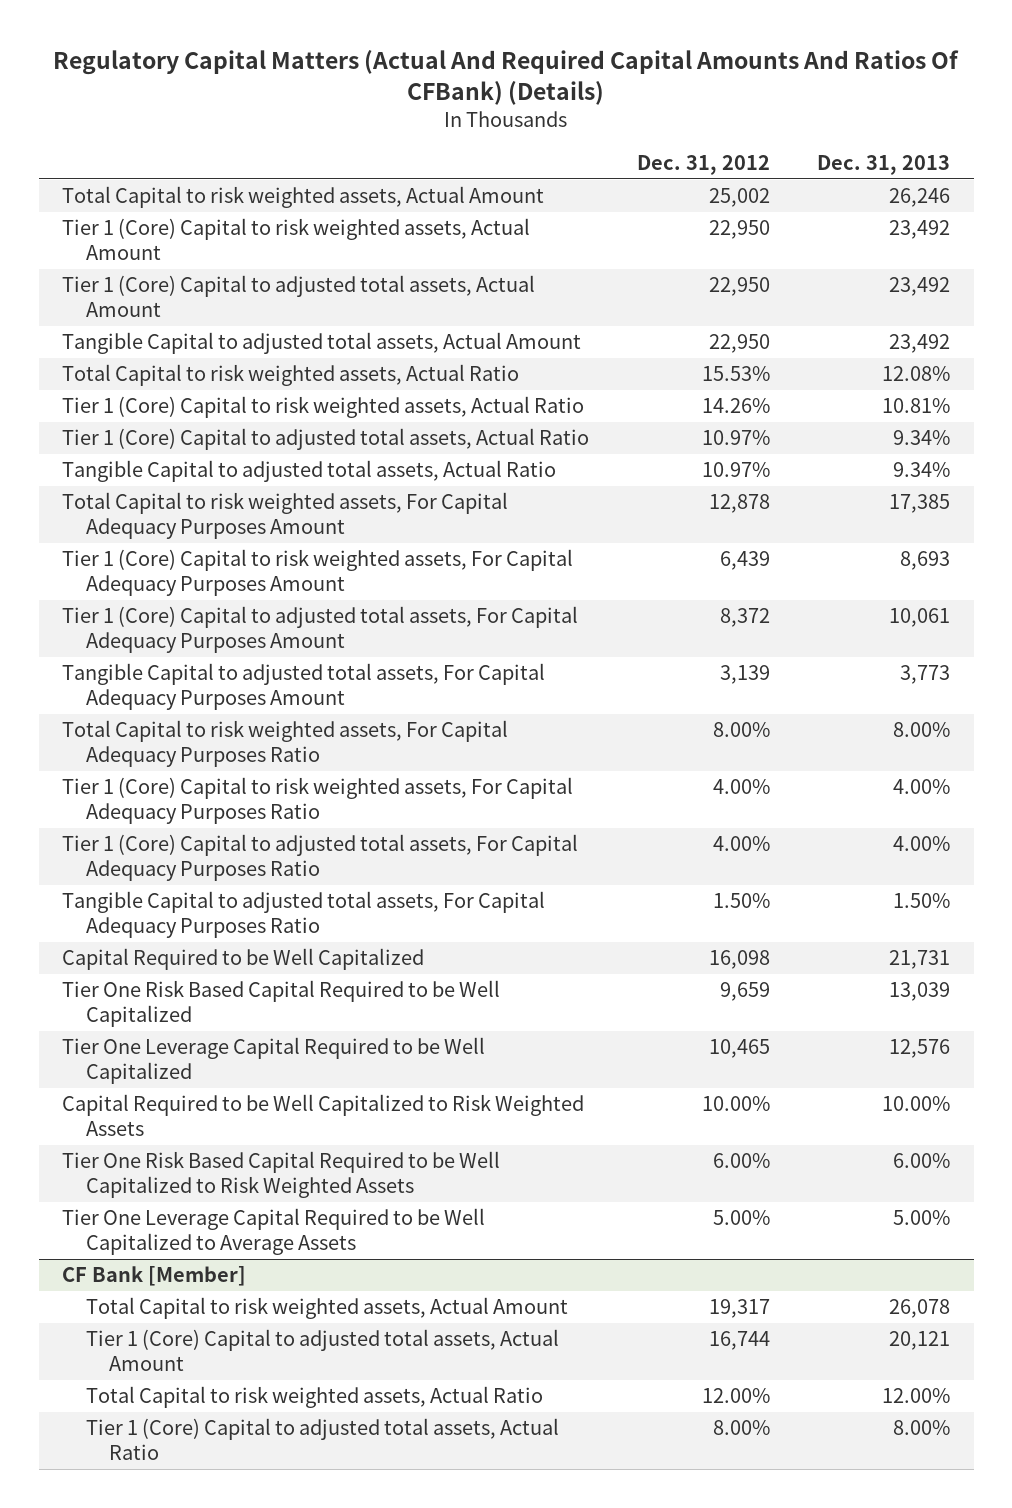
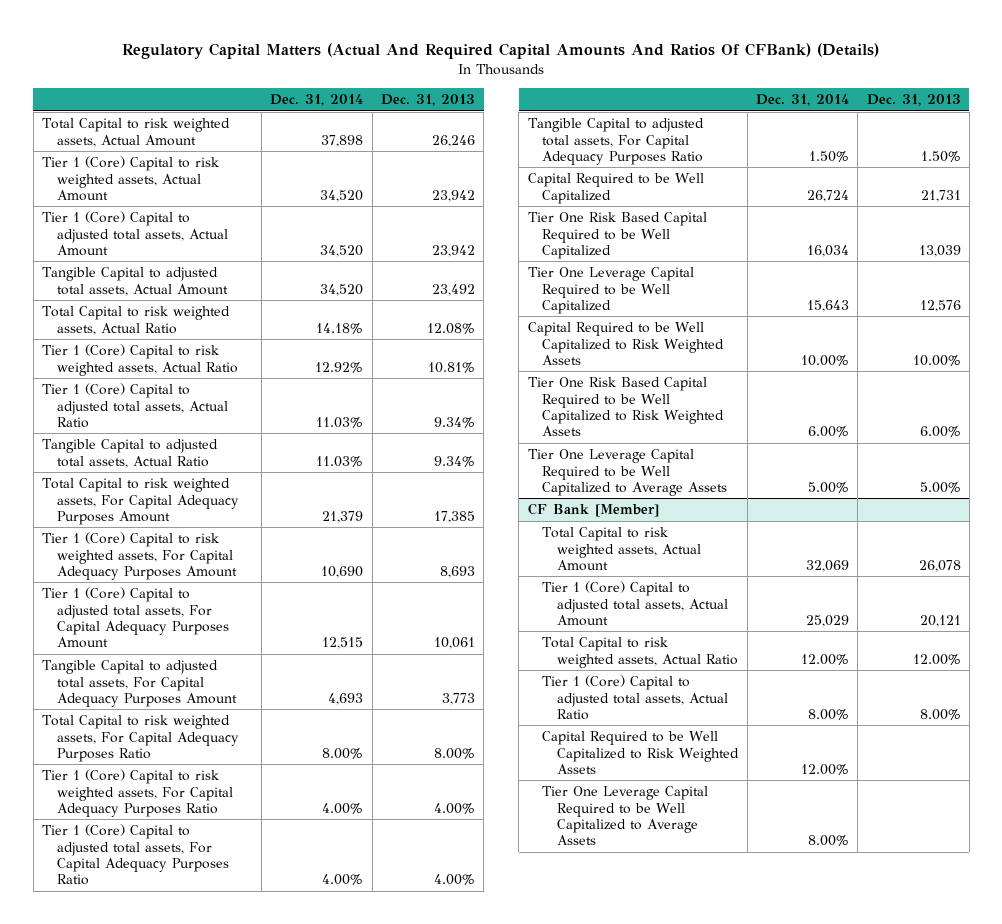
- | Dec. 31, 2012 | Dec. 31, 2013
+ | Dec. 31, 2014 | Dec. 31, 2013
- Tier 1 (Core) Capital to risk weighted assets, Actual Amount | 22,950 | 23,492
- Tier 1 (Core) Capital to adjusted total assets, Actual Amount | 22,950 | 23,492
+ Tier 1 (Core) Capital to risk weighted assets, Actual Amount | 34,520 | 23,942
+ Tier 1 (Core) Capital to adjusted total assets, Actual Amount | 34,520 | 23,942
@ CF Bank [Member]
+ Capital Required to be Well Capitalized to Risk Weighted Assets | 12.00% |
+ Tier One Leverage Capital Required to be Well Capitalized to Average Assets | 8.00% |

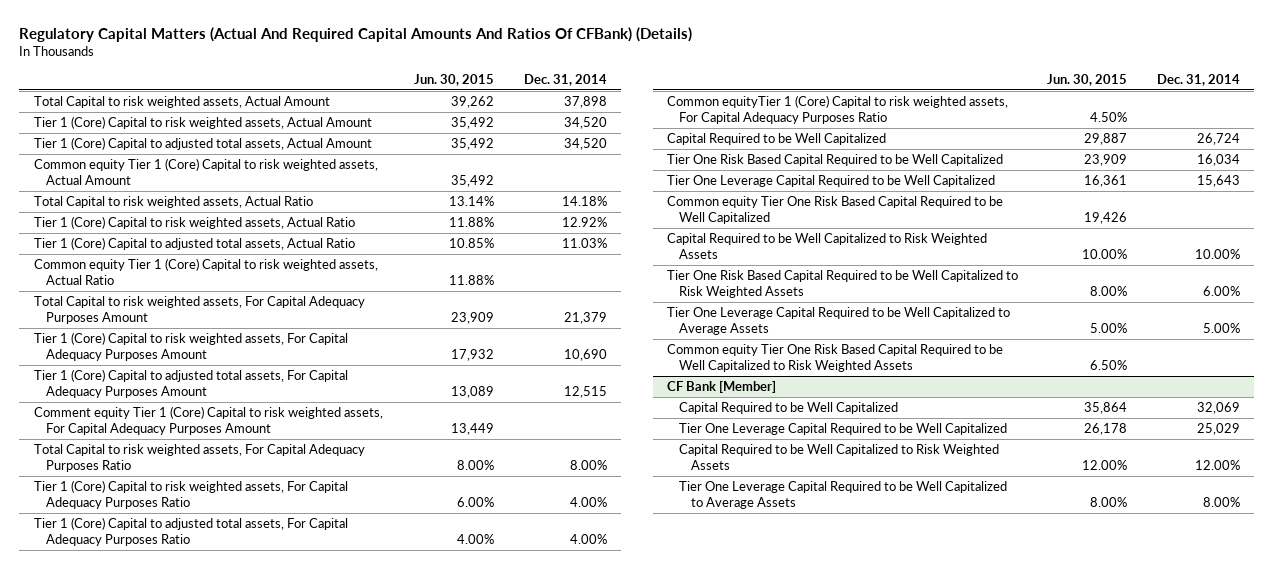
- | Dec. 31, 2014 | Dec. 31, 2013
+ | Jun. 30, 2015 | Dec. 31, 2014
- Tangible Capital to adjusted total assets, Actual Amount | 34,520 | 23,492
+ Common equity Tier 1 (Core) Capital to risk weighted assets, Actual Amount | 35,492 |
- Tangible Capital to adjusted total assets, Actual Ratio | 11.03% | 9.34%
+ Common equity Tier 1 (Core) Capital to risk weighted assets, Actual Ratio | 11.88% |
- Tangible Capital to adjusted total assets, For Capital Adequacy Purposes Amount | 4,693 | 3,773
+ Comment equity Tier 1 (Core) Capital to risk weighted assets, For Capital Adequacy Purposes Amount | 13,449 |
- Tangible Capital to adjusted total assets, For Capital Adequacy Purposes Ratio | 1.50% | 1.50%
+ Common equityTier 1 (Core) Capital to risk weighted assets, For Capital Adequacy Purposes Ratio | 4.50% |
+ Common equity Tier One Risk Based Capital Required to be Well Capitalized | 19,426 |
+ Common equity Tier One Risk Based Capital Required to be Well Capitalized to Risk Weighted Assets | 6.50% |
@ CF Bank [Member]
- Total Capital to risk weighted assets, Actual Amount | 32,069 | 26,078
- Tier 1 (Core) Capital to adjusted total assets, Actual Amount | 25,029 | 20,121
- Total Capital to risk weighted assets, Actual Ratio | 12.00% | 12.00%
- Tier 1 (Core) Capital to adjusted total assets, Actual Ratio | 8.00% | 8.00%
+ Capital Required to be Well Capitalized | 35,864 | 32,069
+ Tier One Leverage Capital Required to be Well Capitalized | 26,178 | 25,029

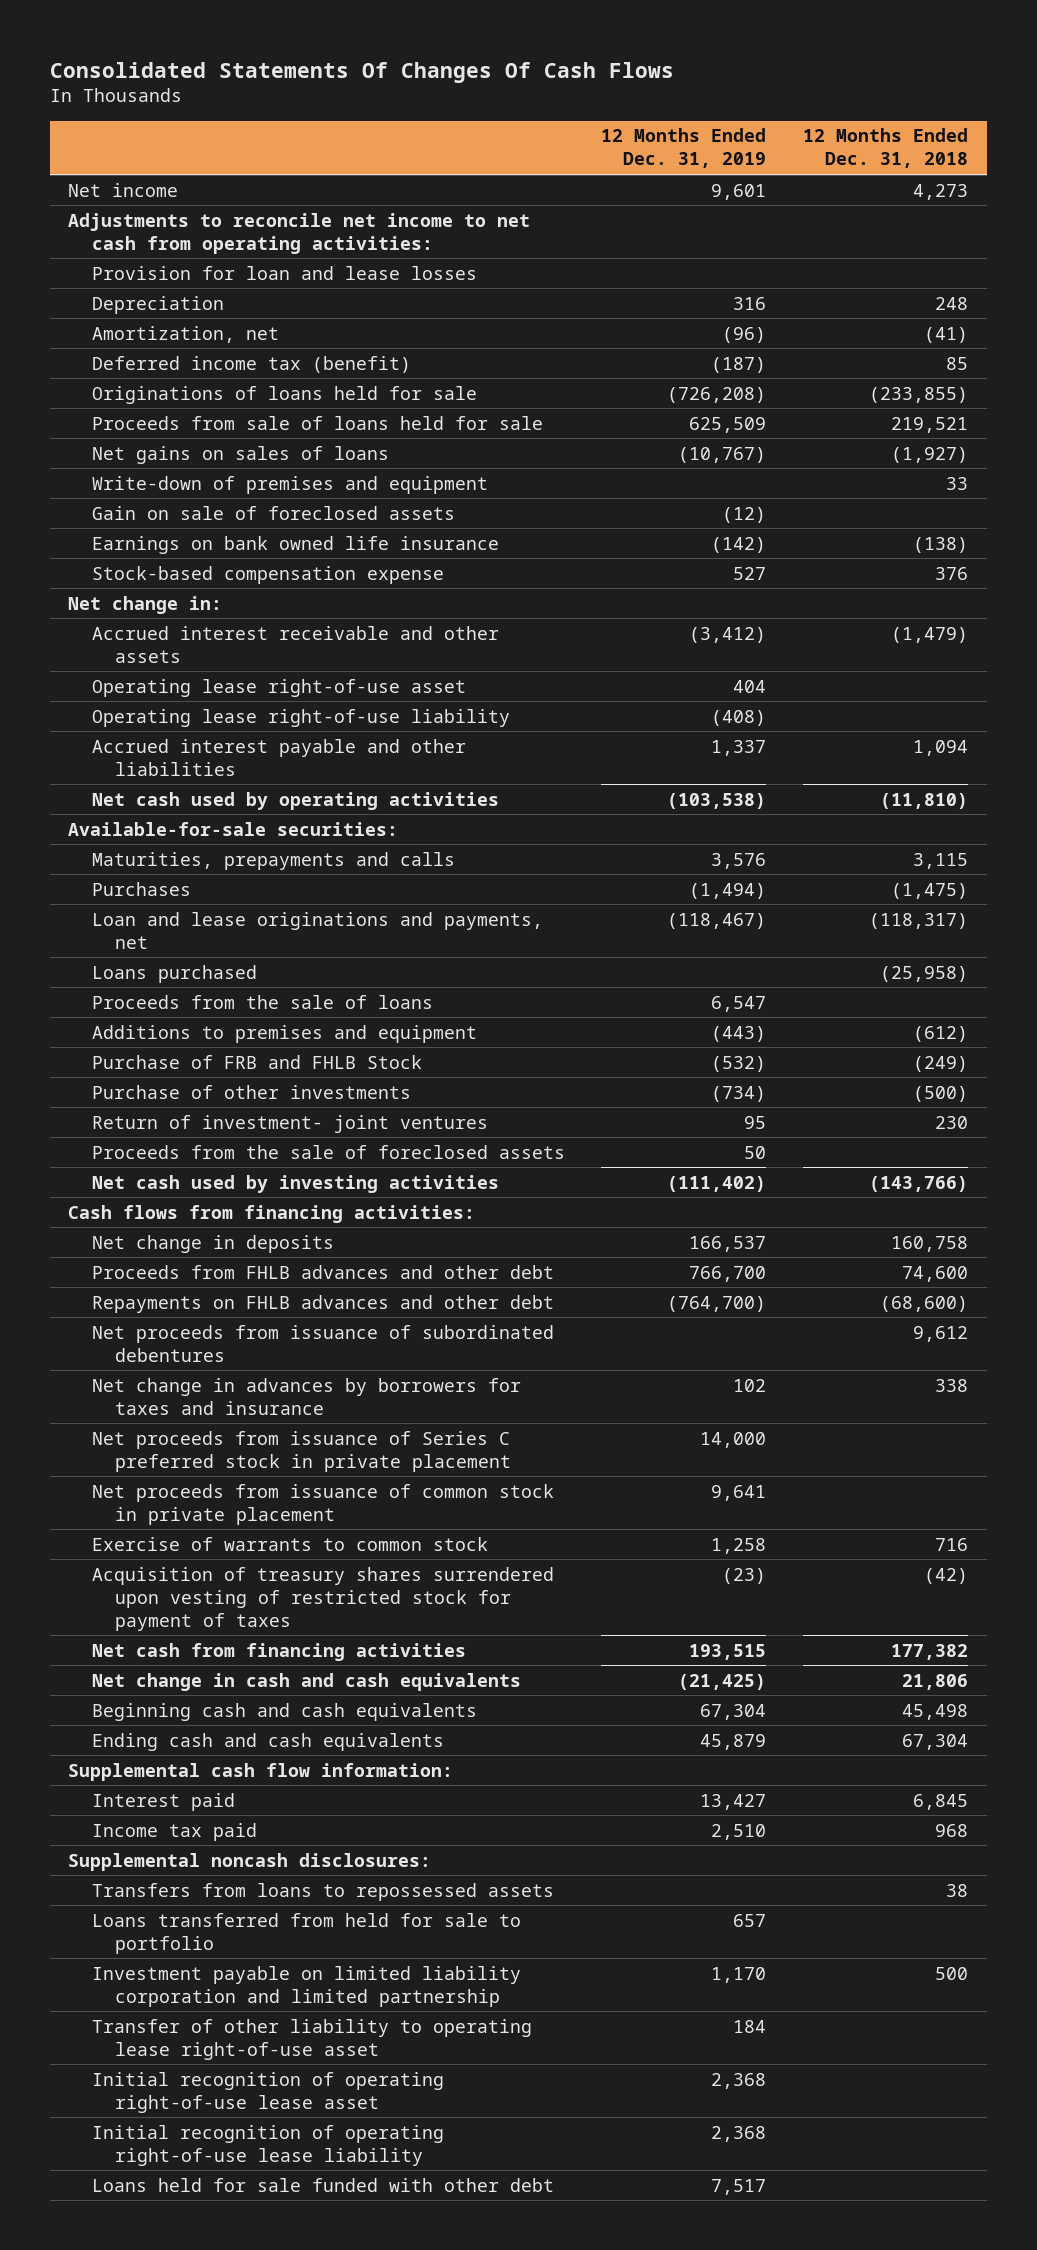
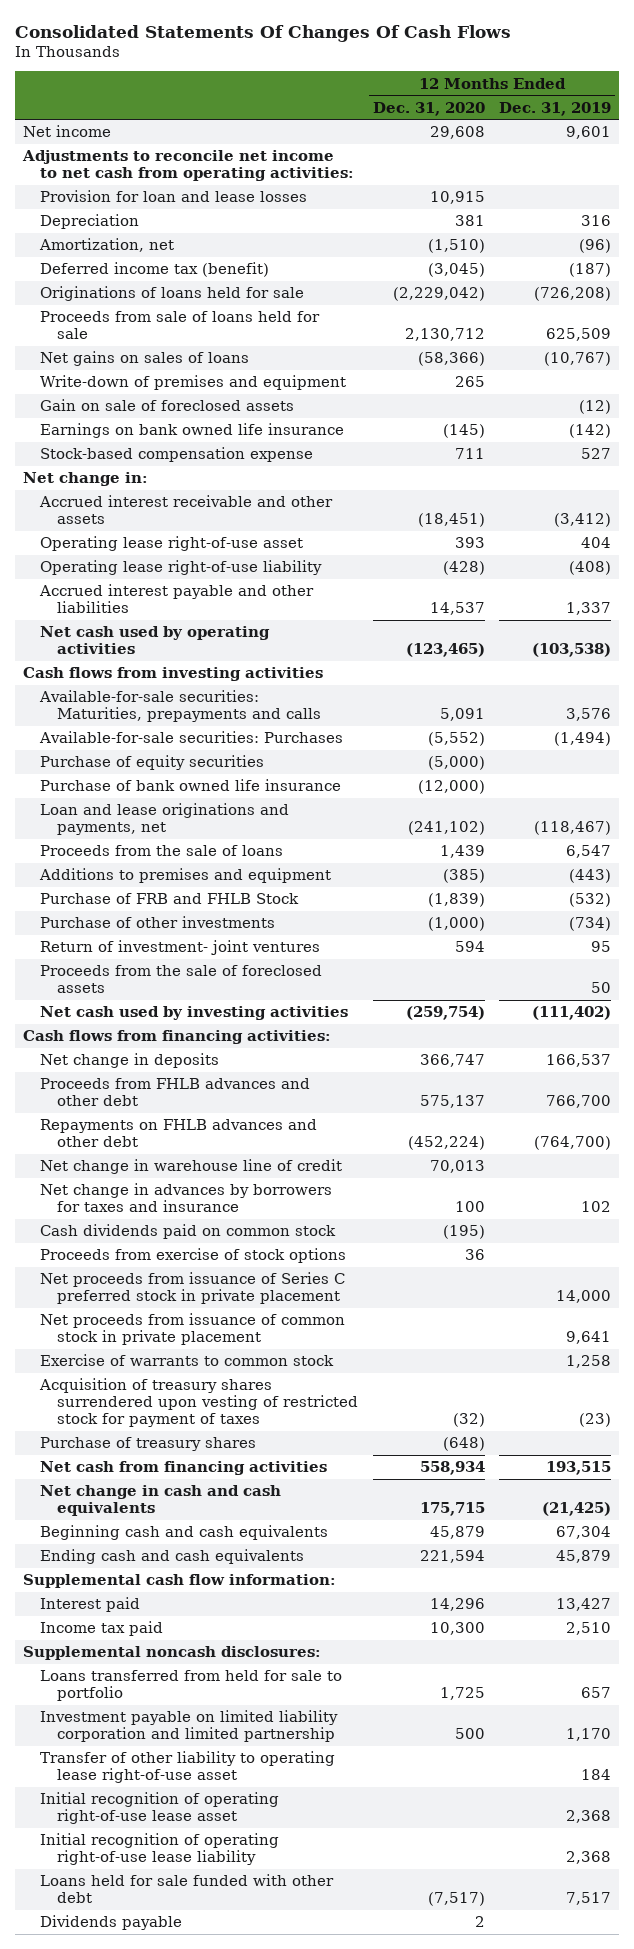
- | 12 Months Ended Dec. 31, 2019 | 12 Months Ended Dec. 31, 2018
+ | 12 Months Ended Dec. 31, 2020 | 12 Months Ended Dec. 31, 2019
- Available-for-sale securities:
- Maturities, prepayments and calls | 3,576 | 3,115
- Purchases | (1,494) | (1,475)
+ Cash flows from investing activities
+ Available-for-sale securities: Maturities, prepayments and calls | 5,091 | 3,576
+ Available-for-sale securities: Purchases | (5,552) | (1,494)
+ Purchase of equity securities | (5,000) |
+ Purchase of bank owned life insurance | (12,000) |
- Loans purchased | | (25,958)
- Net proceeds from issuance of subordinated debentures | | 9,612
+ Net change in warehouse line of credit | 70,013 |
+ Cash dividends paid on common stock | (195) |
+ Proceeds from exercise of stock options | 36 |
+ Purchase of treasury shares | (648) |
- Transfers from loans to repossessed assets | | 38
+ Dividends payable | 2 |

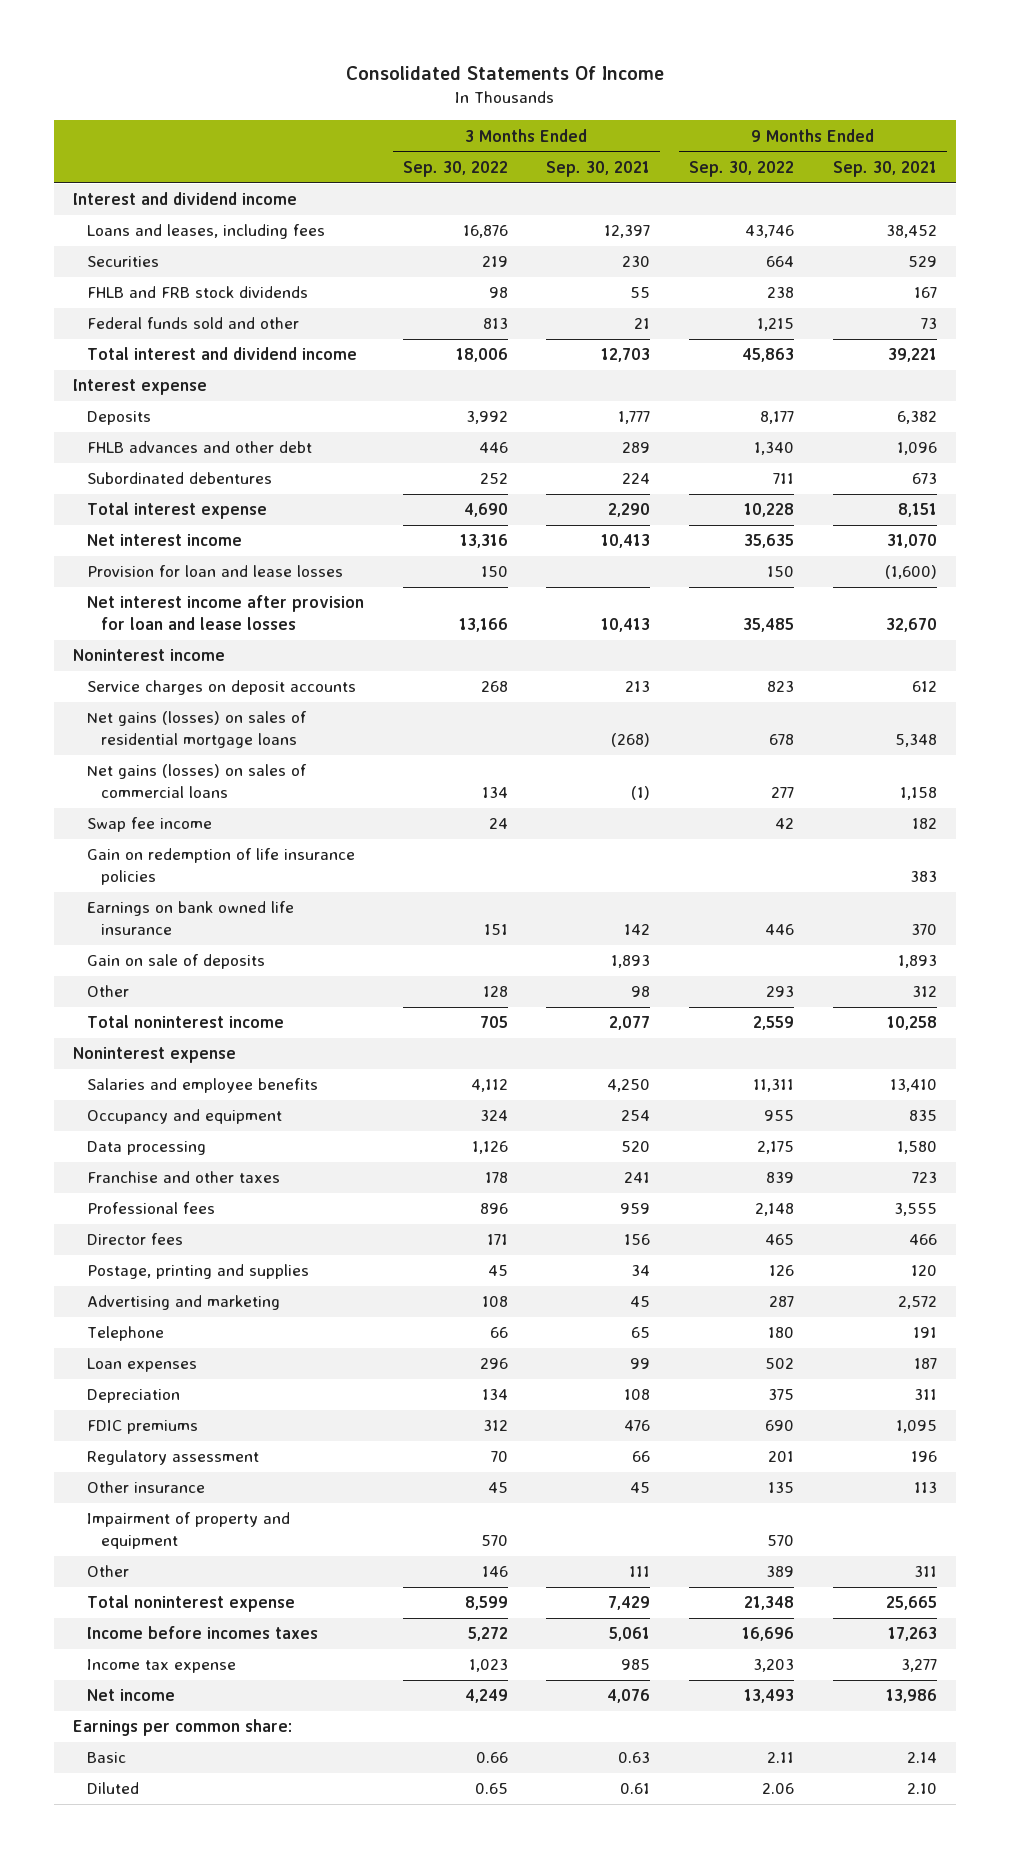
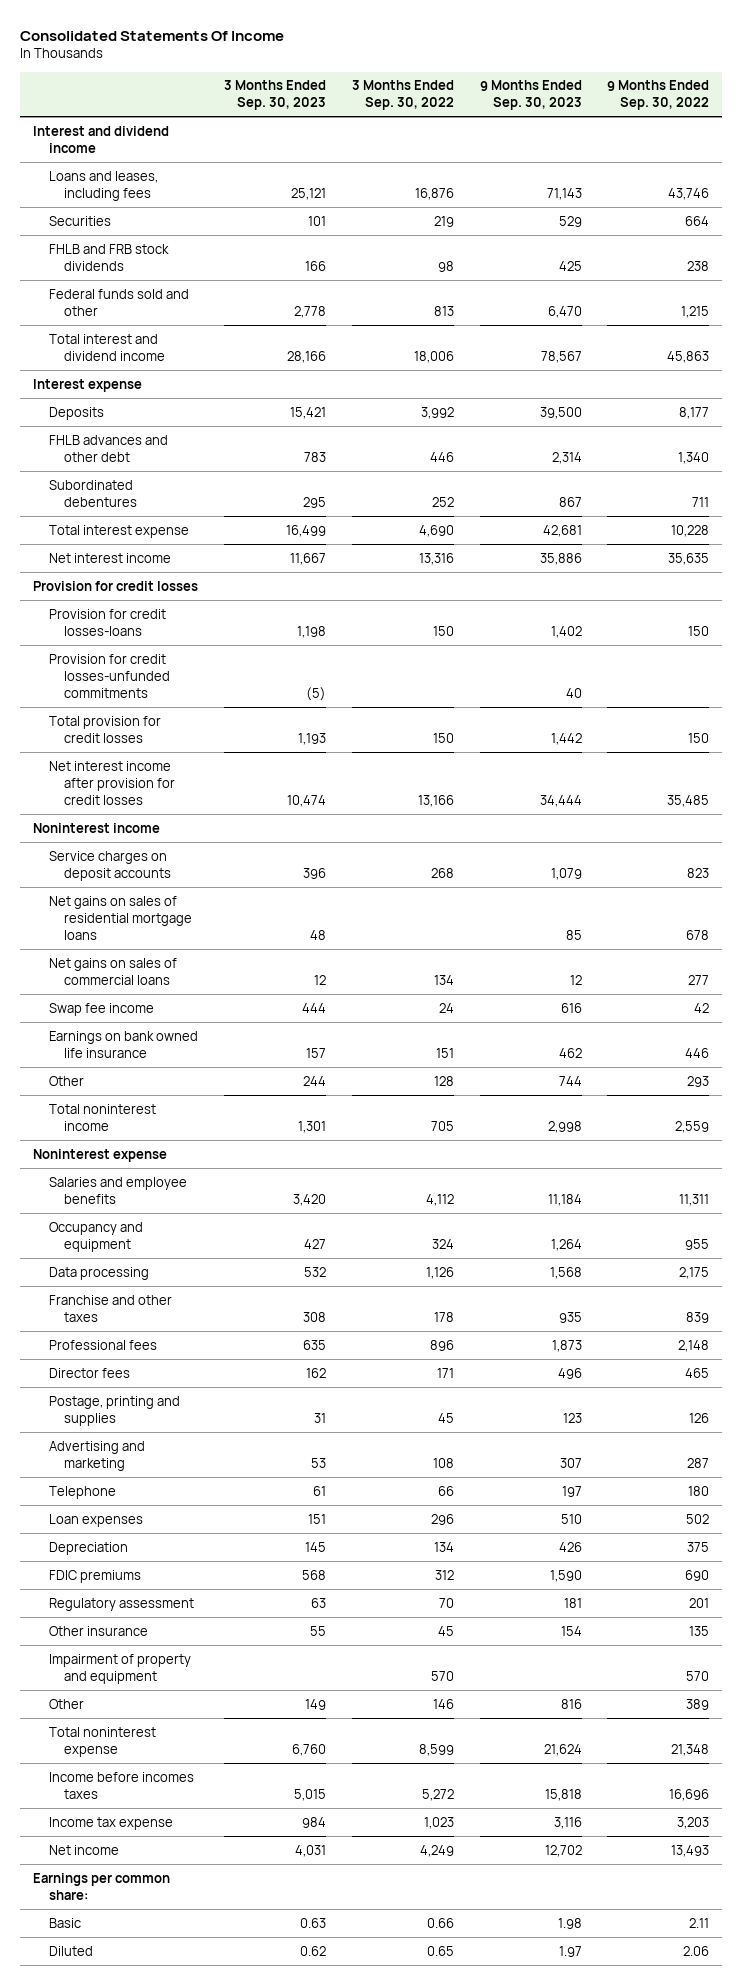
- | 3 Months Ended Sep. 30, 2022 | 3 Months Ended Sep. 30, 2021 | 9 Months Ended Sep. 30, 2022 | 9 Months Ended Sep. 30, 2021
+ | 3 Months Ended Sep. 30, 2023 | 3 Months Ended Sep. 30, 2022 | 9 Months Ended Sep. 30, 2023 | 9 Months Ended Sep. 30, 2022
- Provision for loan and lease losses | 150 | | 150 | (1,600)
- Net interest income after provision for loan and lease losses | 13,166 | 10,413 | 35,485 | 32,670
+ Provision for credit losses
+ Provision for credit losses-loans | 1,198 | 150 | 1,402 | 150
+ Provision for credit losses-unfunded commitments | (5) | | 40 |
+ Total provision for credit losses | 1,193 | 150 | 1,442 | 150
+ Net interest income after provision for credit losses | 10,474 | 13,166 | 34,444 | 35,485
- Net gains (losses) on sales of residential mortgage loans | | (268) | 678 | 5,348
- Net gains (losses) on sales of commercial loans | 134 | (1) | 277 | 1,158
+ Net gains on sales of residential mortgage loans | 48 | | 85 | 678
+ Net gains on sales of commercial loans | 12 | 134 | 12 | 277
- Gain on redemption of life insurance policies | | | | 383
- Gain on sale of deposits | | 1,893 | | 1,893

